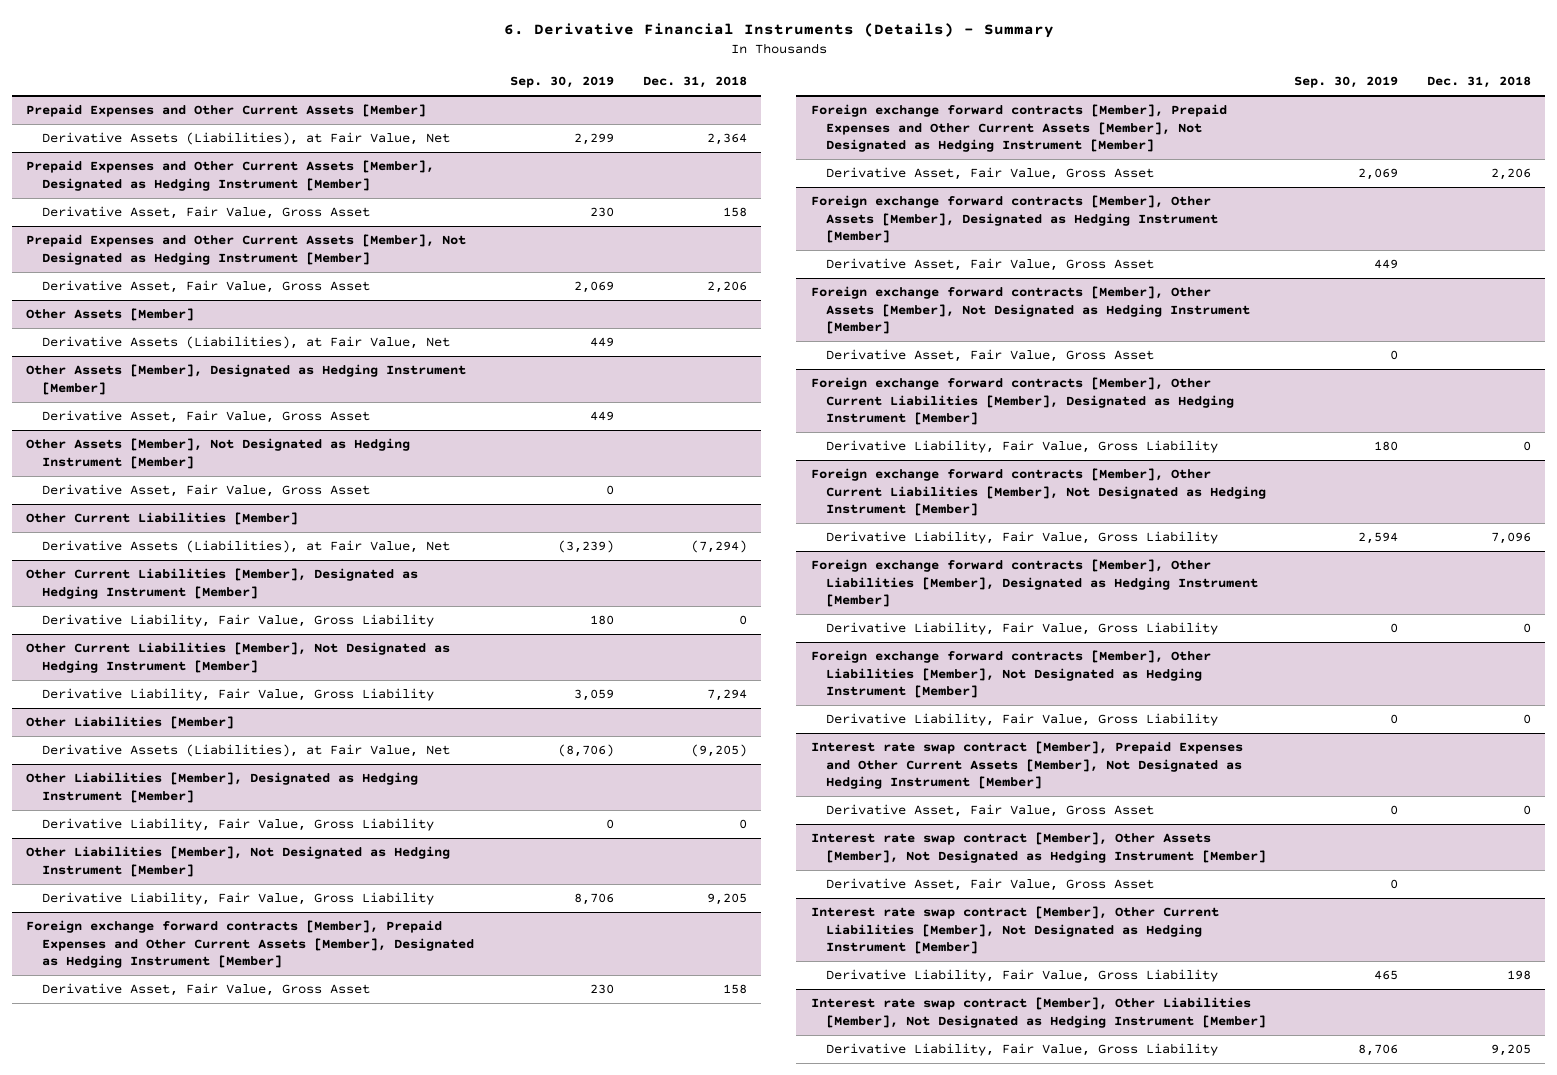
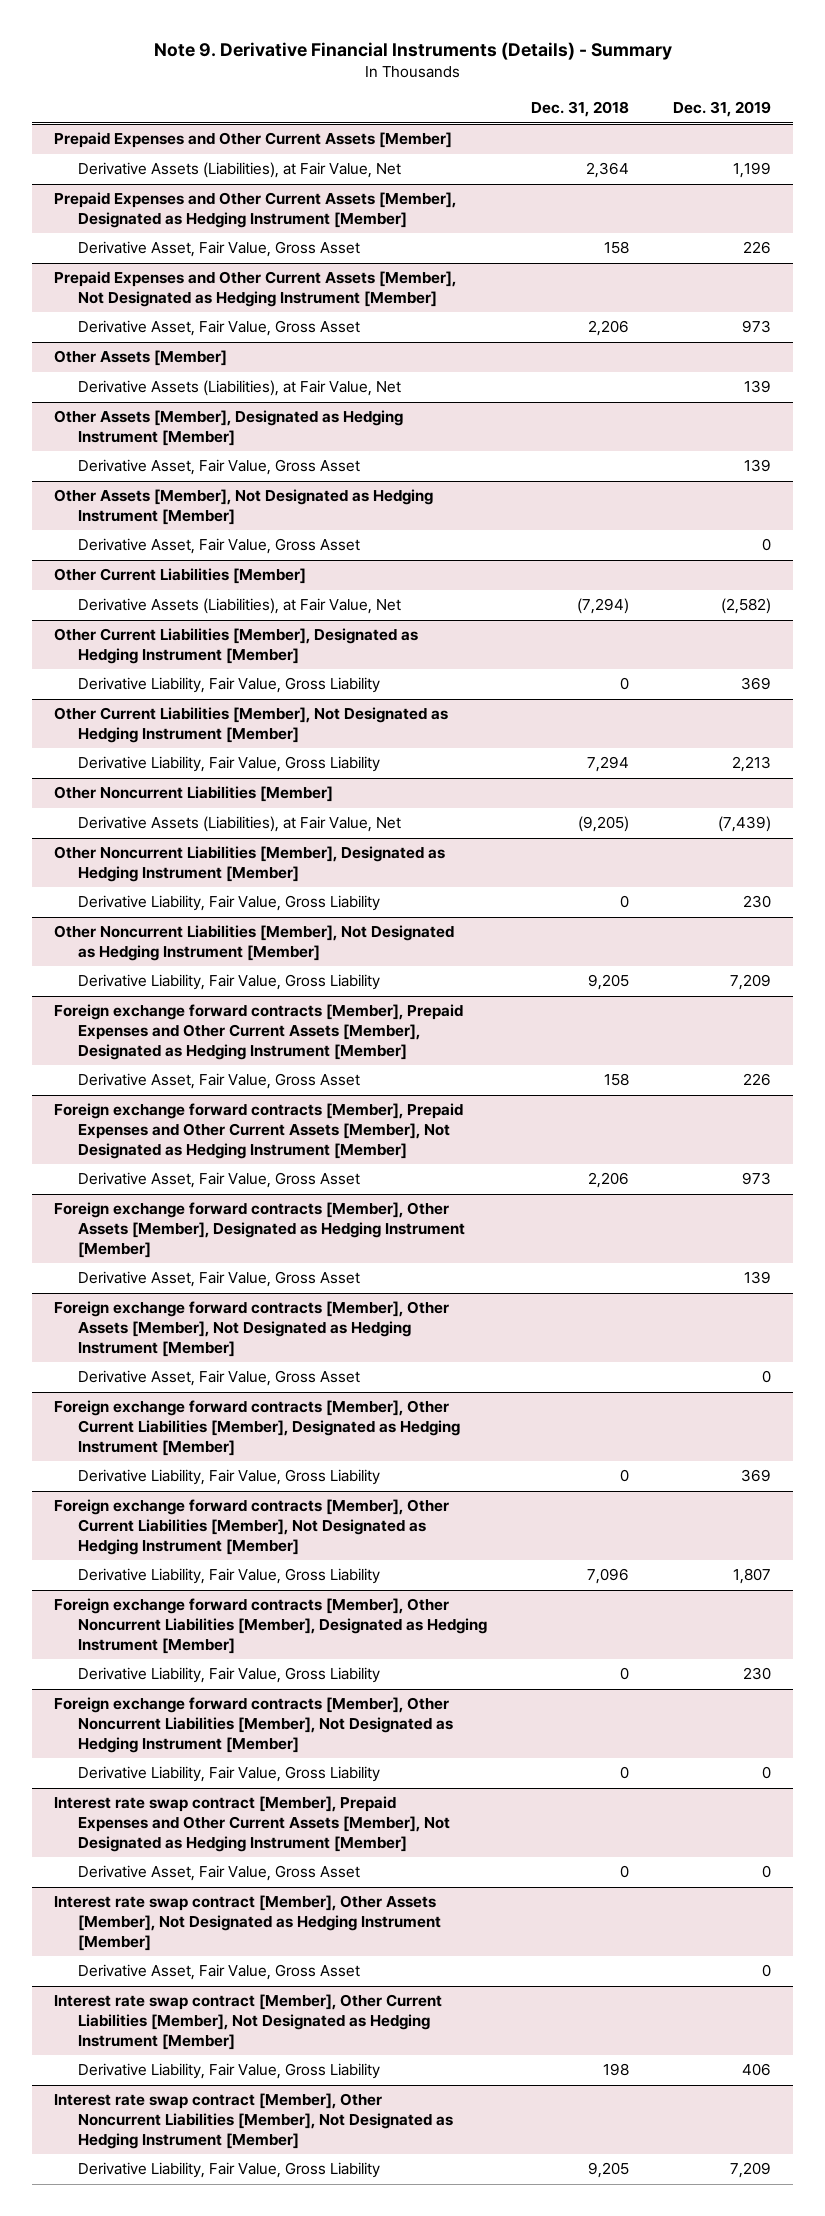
- 6. Derivative Financial Instruments (Details) - Summary
+ Note 9. Derivative Financial Instruments (Details) - Summary
- | Sep. 30, 2019 | Dec. 31, 2018
+ | Dec. 31, 2018 | Dec. 31, 2019
- Other Liabilities [Member]
+ Other Noncurrent Liabilities [Member]
- Other Liabilities [Member], Designated as Hedging Instrument [Member]
+ Other Noncurrent Liabilities [Member], Designated as Hedging Instrument [Member]
- Other Liabilities [Member], Not Designated as Hedging Instrument [Member]
+ Other Noncurrent Liabilities [Member], Not Designated as Hedging Instrument [Member]
- Foreign exchange forward contracts [Member], Other Liabilities [Member], Designated as Hedging Instrument [Member]
+ Foreign exchange forward contracts [Member], Other Noncurrent Liabilities [Member], Designated as Hedging Instrument [Member]
- Foreign exchange forward contracts [Member], Other Liabilities [Member], Not Designated as Hedging Instrument [Member]
+ Foreign exchange forward contracts [Member], Other Noncurrent Liabilities [Member], Not Designated as Hedging Instrument [Member]
- Interest rate swap contract [Member], Other Liabilities [Member], Not Designated as Hedging Instrument [Member]
+ Interest rate swap contract [Member], Other Noncurrent Liabilities [Member], Not Designated as Hedging Instrument [Member]

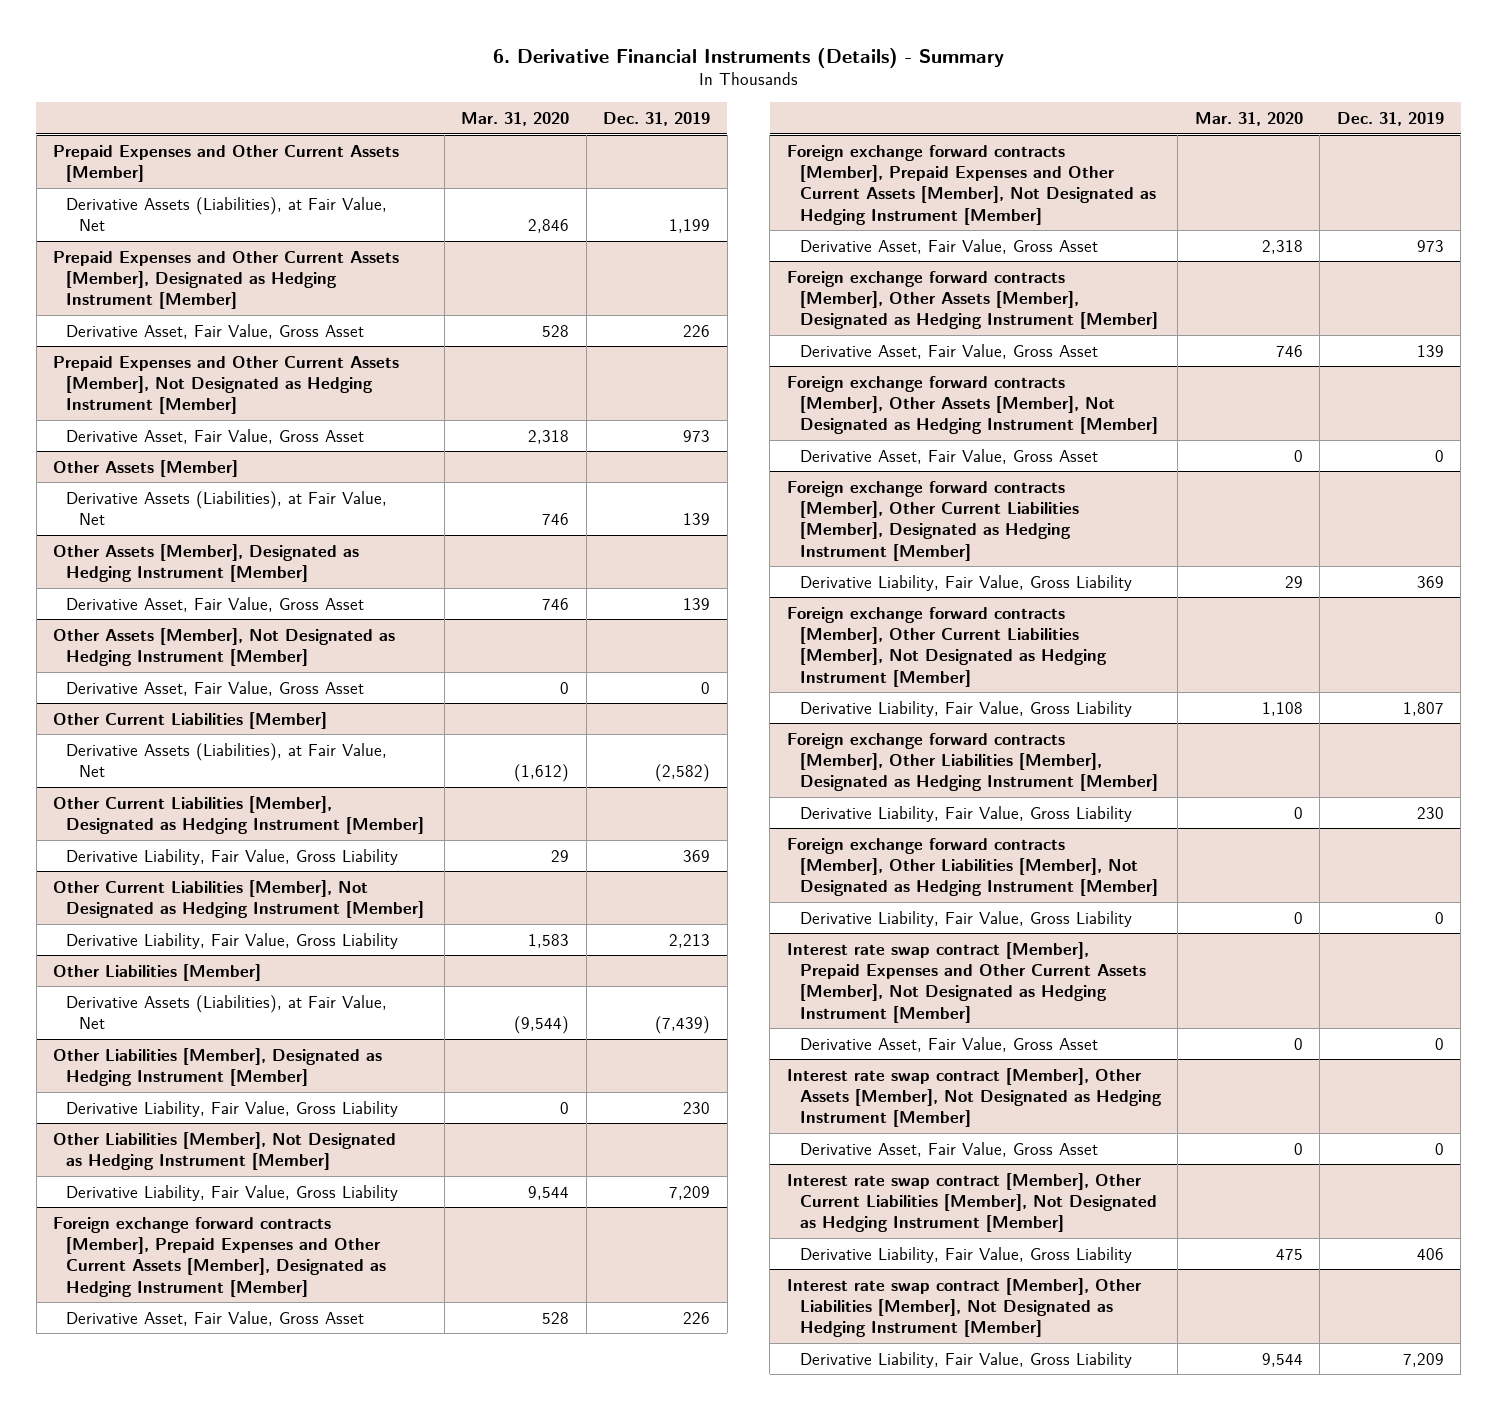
- Note 9. Derivative Financial Instruments (Details) - Summary
+ 6. Derivative Financial Instruments (Details) - Summary
- | Dec. 31, 2018 | Dec. 31, 2019
+ | Mar. 31, 2020 | Dec. 31, 2019
- Other Noncurrent Liabilities [Member]
+ Other Liabilities [Member]
- Other Noncurrent Liabilities [Member], Designated as Hedging Instrument [Member]
+ Other Liabilities [Member], Designated as Hedging Instrument [Member]
- Other Noncurrent Liabilities [Member], Not Designated as Hedging Instrument [Member]
+ Other Liabilities [Member], Not Designated as Hedging Instrument [Member]
- Foreign exchange forward contracts [Member], Other Noncurrent Liabilities [Member], Designated as Hedging Instrument [Member]
+ Foreign exchange forward contracts [Member], Other Liabilities [Member], Designated as Hedging Instrument [Member]
- Foreign exchange forward contracts [Member], Other Noncurrent Liabilities [Member], Not Designated as Hedging Instrument [Member]
+ Foreign exchange forward contracts [Member], Other Liabilities [Member], Not Designated as Hedging Instrument [Member]
- Interest rate swap contract [Member], Other Noncurrent Liabilities [Member], Not Designated as Hedging Instrument [Member]
+ Interest rate swap contract [Member], Other Liabilities [Member], Not Designated as Hedging Instrument [Member]

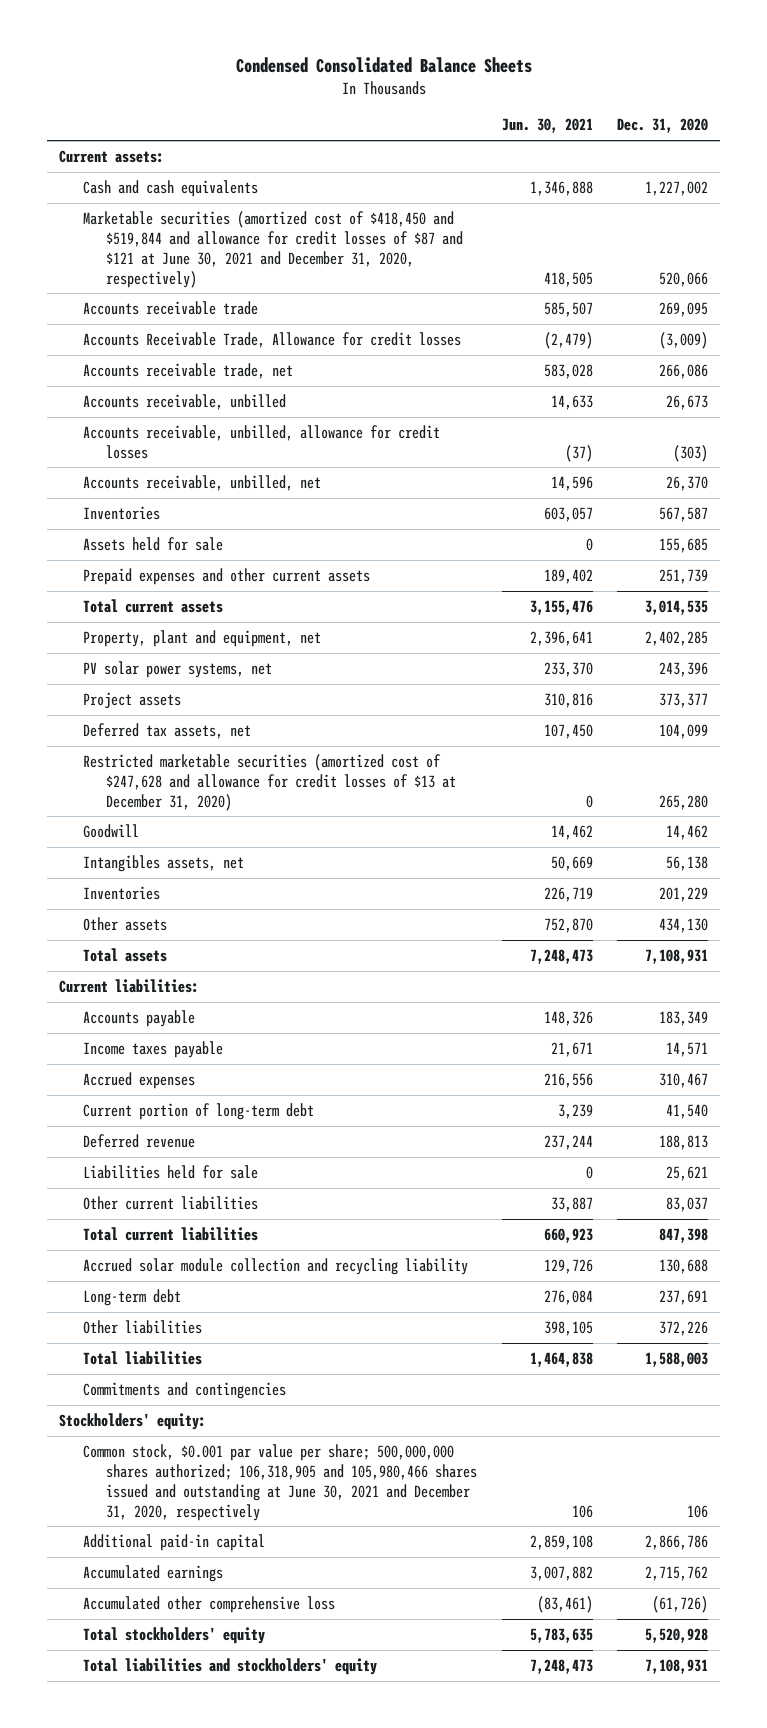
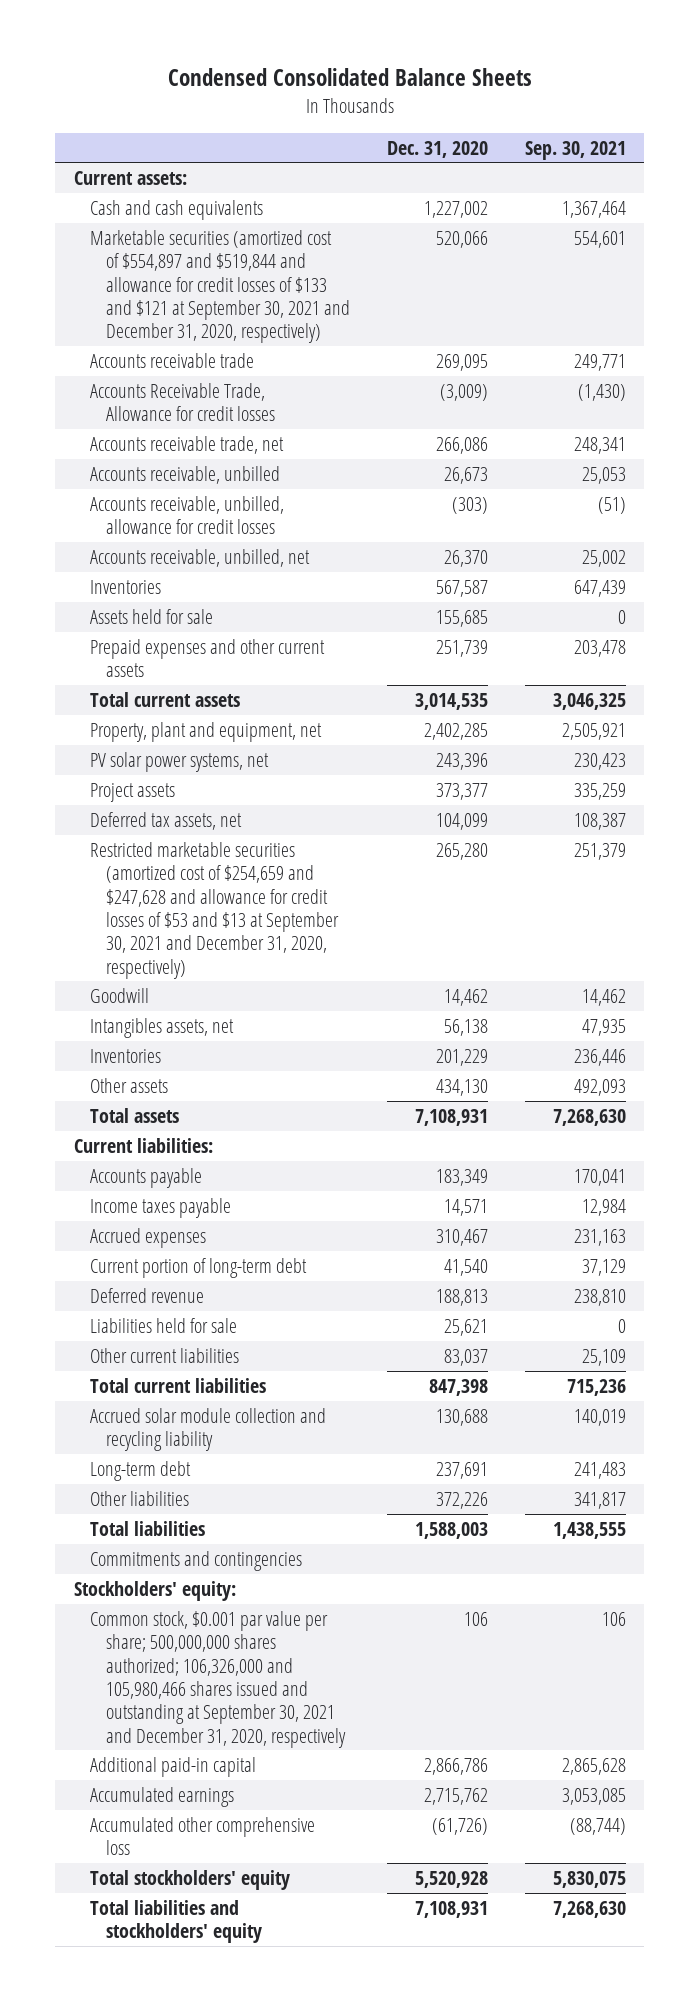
- | Jun. 30, 2021 | Dec. 31, 2020
+ | Dec. 31, 2020 | Sep. 30, 2021
- Marketable securities (amortized cost of $418,450 and $519,844 and allowance for credit losses of $87 and $121 at June 30, 2021 and December 31, 2020, respectively) | 418,505 | 520,066
+ Marketable securities (amortized cost of $554,897 and $519,844 and allowance for credit losses of $133 and $121 at September 30, 2021 and December 31, 2020, respectively) | 520,066 | 554,601
- Restricted marketable securities (amortized cost of $247,628 and allowance for credit losses of $13 at December 31, 2020) | 0 | 265,280
+ Restricted marketable securities (amortized cost of $254,659 and $247,628 and allowance for credit losses of $53 and $13 at September 30, 2021 and December 31, 2020, respectively) | 265,280 | 251,379
- Common stock, $0.001 par value per share; 500,000,000 shares authorized; 106,318,905 and 105,980,466 shares issued and outstanding at June 30, 2021 and December 31, 2020, respectively | 106 | 106
+ Common stock, $0.001 par value per share; 500,000,000 shares authorized; 106,326,000 and 105,980,466 shares issued and outstanding at September 30, 2021 and December 31, 2020, respectively | 106 | 106

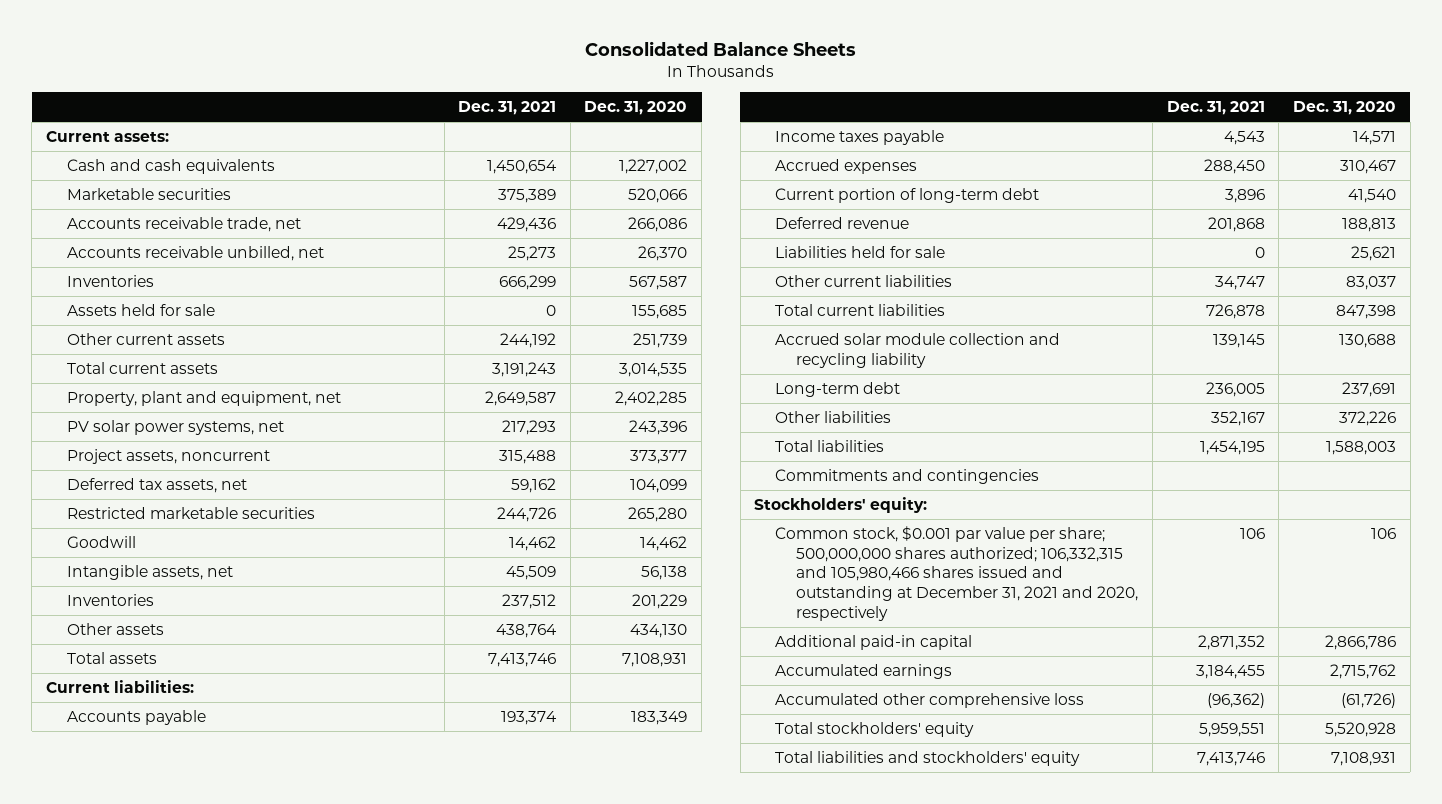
- Condensed Consolidated Balance Sheets
+ Consolidated Balance Sheets
- | Dec. 31, 2020 | Sep. 30, 2021
+ | Dec. 31, 2021 | Dec. 31, 2020
- Marketable securities (amortized cost of $554,897 and $519,844 and allowance for credit losses of $133 and $121 at September 30, 2021 and December 31, 2020, respectively) | 520,066 | 554,601
- Accounts receivable trade | 269,095 | 249,771
- Accounts Receivable Trade, Allowance for credit losses | (3,009) | (1,430)
+ Marketable securities | 375,389 | 520,066
- Accounts receivable, unbilled | 26,673 | 25,053
- Accounts receivable, unbilled, allowance for credit losses | (303) | (51)
- Accounts receivable, unbilled, net | 26,370 | 25,002
+ Accounts receivable unbilled, net | 25,273 | 26,370
- Prepaid expenses and other current assets | 251,739 | 203,478
+ Other current assets | 244,192 | 251,739
- Project assets | 373,377 | 335,259
+ Project assets, noncurrent | 315,488 | 373,377
- Restricted marketable securities (amortized cost of $254,659 and $247,628 and allowance for credit losses of $53 and $13 at September 30, 2021 and December 31, 2020, respectively) | 265,280 | 251,379
+ Restricted marketable securities | 244,726 | 265,280
- Intangibles assets, net | 56,138 | 47,935
+ Intangible assets, net | 45,509 | 56,138
- Common stock, $0.001 par value per share; 500,000,000 shares authorized; 106,326,000 and 105,980,466 shares issued and outstanding at September 30, 2021 and December 31, 2020, respectively | 106 | 106
+ Common stock, $0.001 par value per share; 500,000,000 shares authorized; 106,332,315 and 105,980,466 shares issued and outstanding at December 31, 2021 and 2020, respectively | 106 | 106

